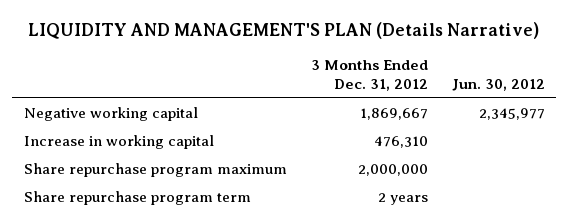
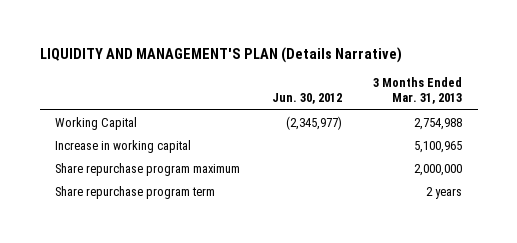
- | 3 Months Ended Dec. 31, 2012 | Jun. 30, 2012
+ | Jun. 30, 2012 | 3 Months Ended Mar. 31, 2013
- Negative working capital | 1,869,667 | 2,345,977
+ Working Capital | (2,345,977) | 2,754,988

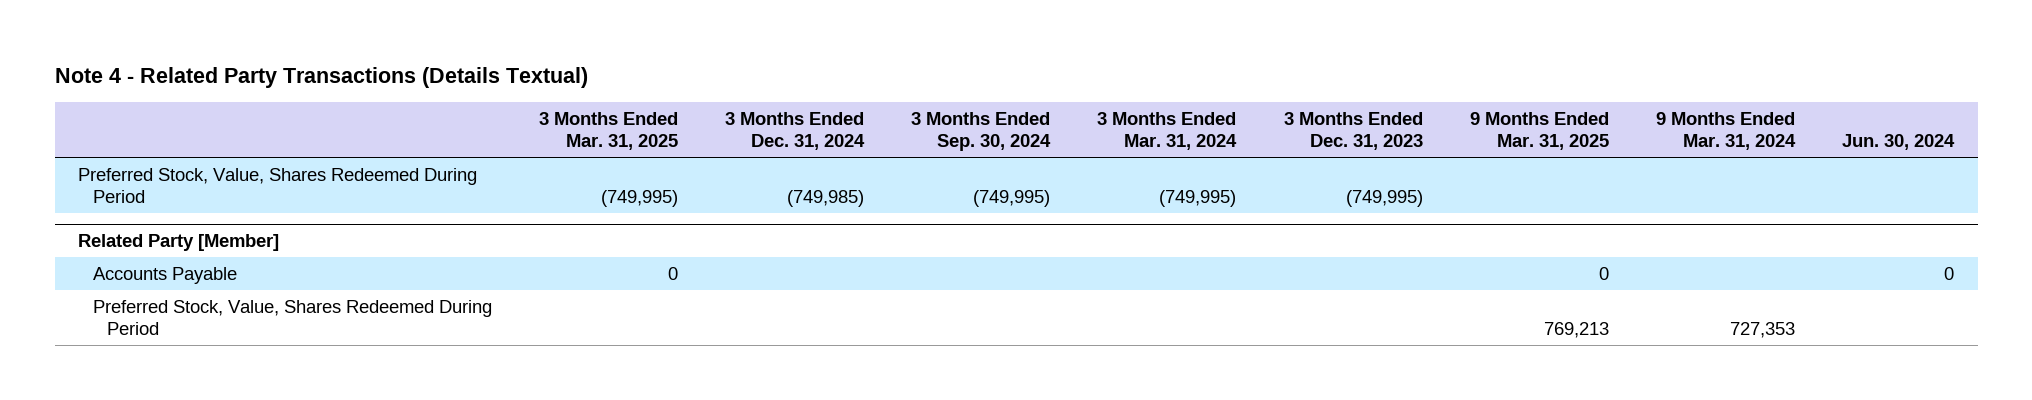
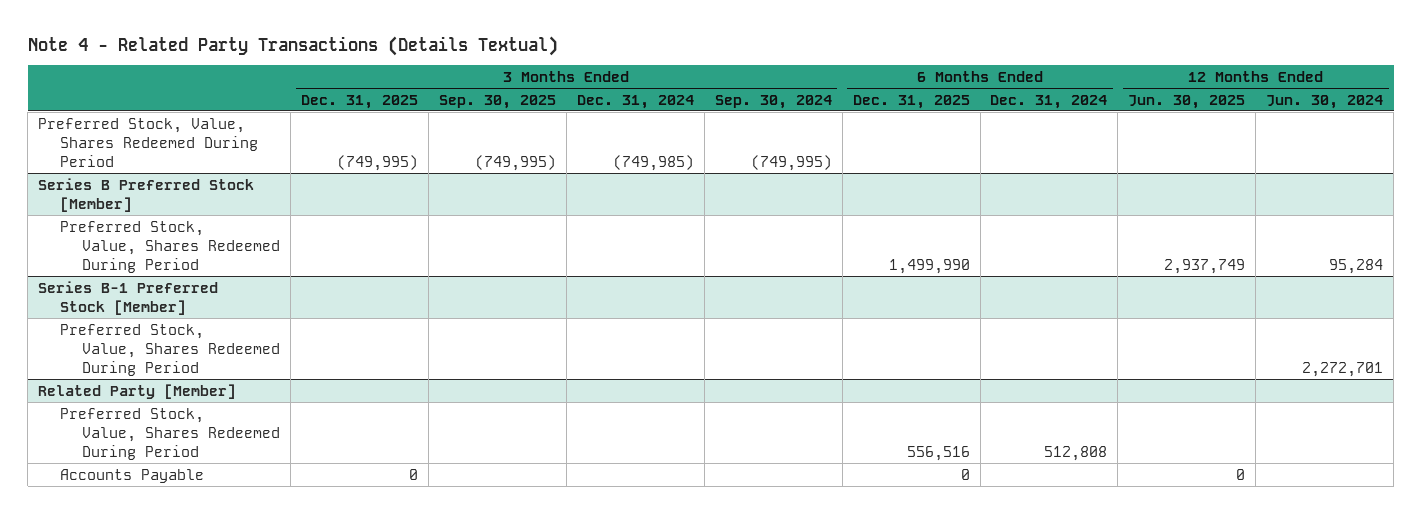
- | 3 Months Ended Mar. 31, 2025 | 3 Months Ended Dec. 31, 2024 | 3 Months Ended Sep. 30, 2024 | 3 Months Ended Mar. 31, 2024 | 3 Months Ended Dec. 31, 2023 | 9 Months Ended Mar. 31, 2025 | 9 Months Ended Mar. 31, 2024 | Jun. 30, 2024
+ | 3 Months Ended Dec. 31, 2025 | 3 Months Ended Sep. 30, 2025 | 3 Months Ended Dec. 31, 2024 | 3 Months Ended Sep. 30, 2024 | 6 Months Ended Dec. 31, 2025 | 6 Months Ended Dec. 31, 2024 | 12 Months Ended Jun. 30, 2025 | 12 Months Ended Jun. 30, 2024
+ Series B Preferred Stock [Member]
+ Preferred Stock, Value, Shares Redeemed During Period | | | | | 1,499,990 | | 2,937,749 | 95,284
+ Series B-1 Preferred Stock [Member]
+ Preferred Stock, Value, Shares Redeemed During Period | | | | | | | | 2,272,701
@ Related Party [Member]
moved down: Accounts Payable | 0 | | | | 0 | | 0 |

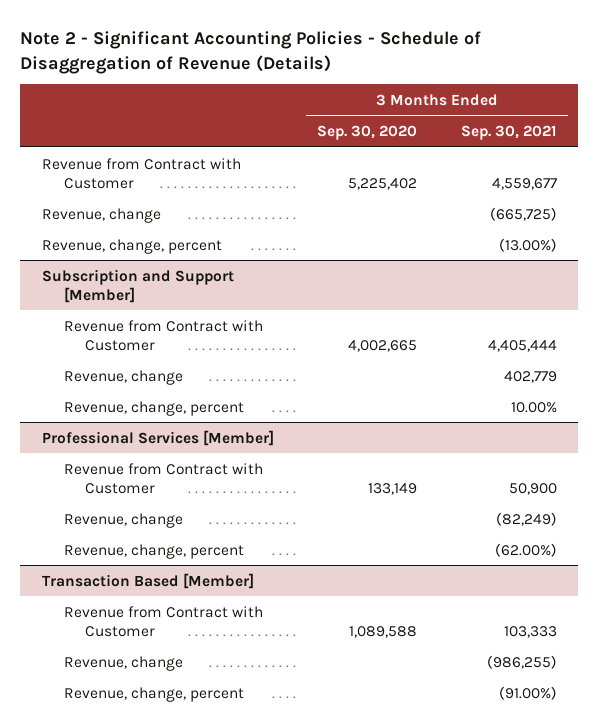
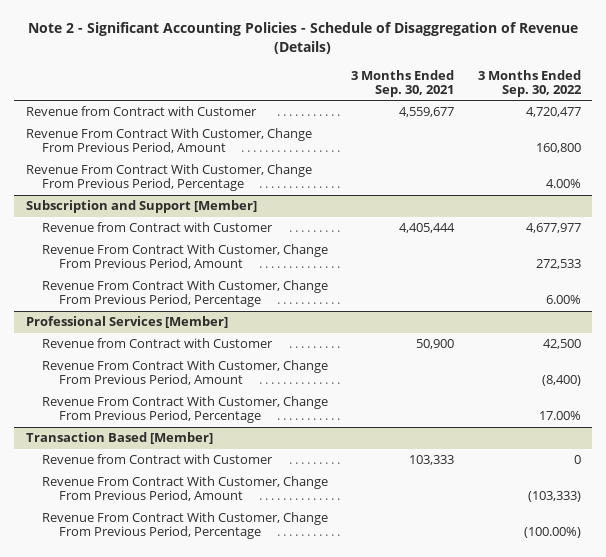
- | 3 Months Ended Sep. 30, 2020 | 3 Months Ended Sep. 30, 2021
+ | 3 Months Ended Sep. 30, 2021 | 3 Months Ended Sep. 30, 2022
- Revenue, change | | (665,725)
- Revenue, change, percent | | (13.00%)
+ Revenue From Contract With Customer, Change From Previous Period, Amount | | 160,800
+ Revenue From Contract With Customer, Change From Previous Period, Percentage | | 4.00%
@ Subscription and Support [Member]
- Revenue, change | | 402,779
- Revenue, change, percent | | 10.00%
+ Revenue From Contract With Customer, Change From Previous Period, Amount | | 272,533
+ Revenue From Contract With Customer, Change From Previous Period, Percentage | | 6.00%
@ Professional Services [Member]
- Revenue, change | | (82,249)
- Revenue, change, percent | | (62.00%)
+ Revenue From Contract With Customer, Change From Previous Period, Amount | | (8,400)
+ Revenue From Contract With Customer, Change From Previous Period, Percentage | | 17.00%
@ Transaction Based [Member]
- Revenue, change | | (986,255)
- Revenue, change, percent | | (91.00%)
+ Revenue From Contract With Customer, Change From Previous Period, Amount | | (103,333)
+ Revenue From Contract With Customer, Change From Previous Period, Percentage | | (100.00%)

